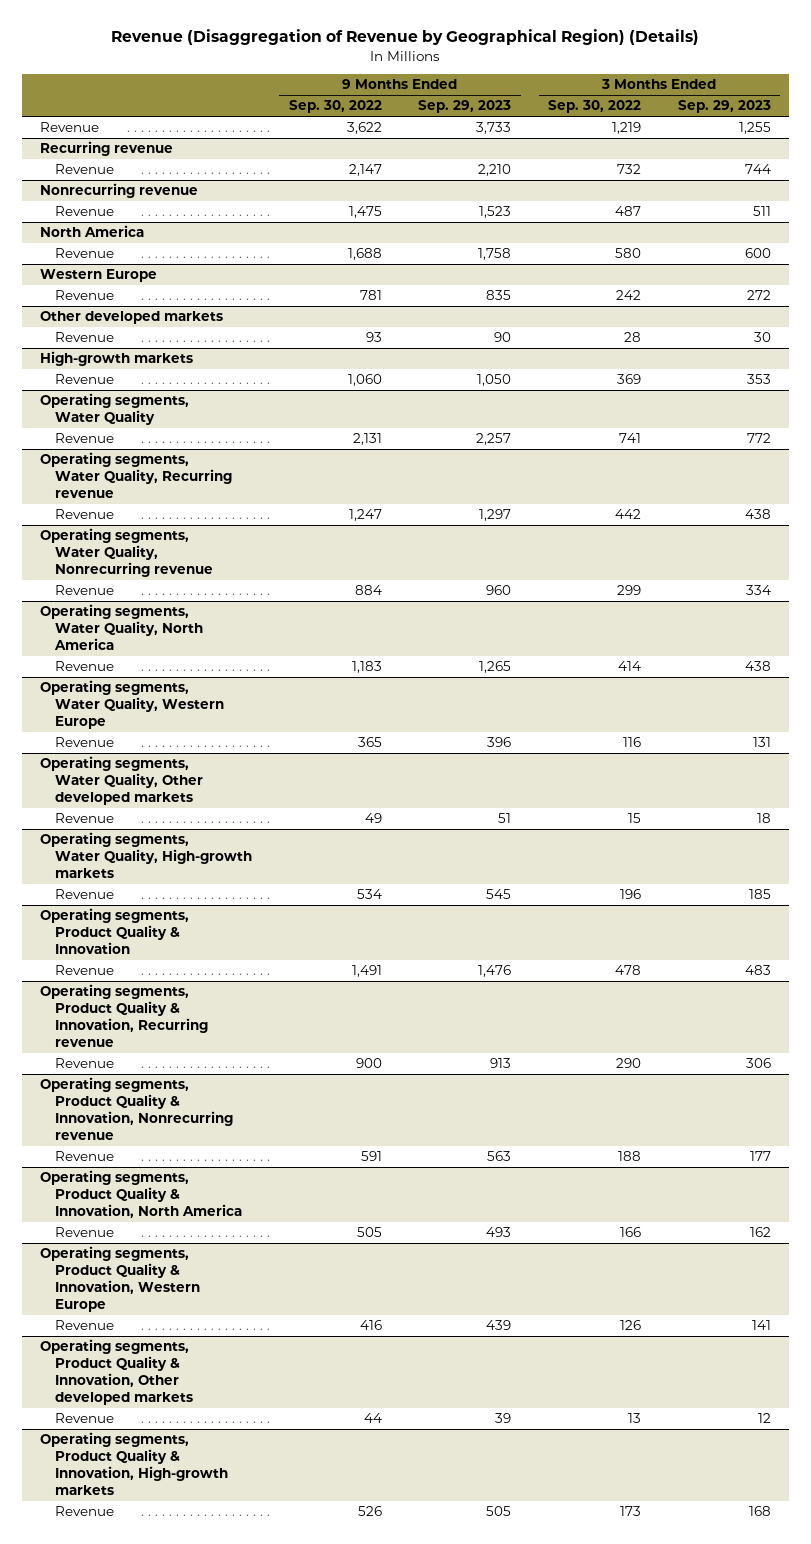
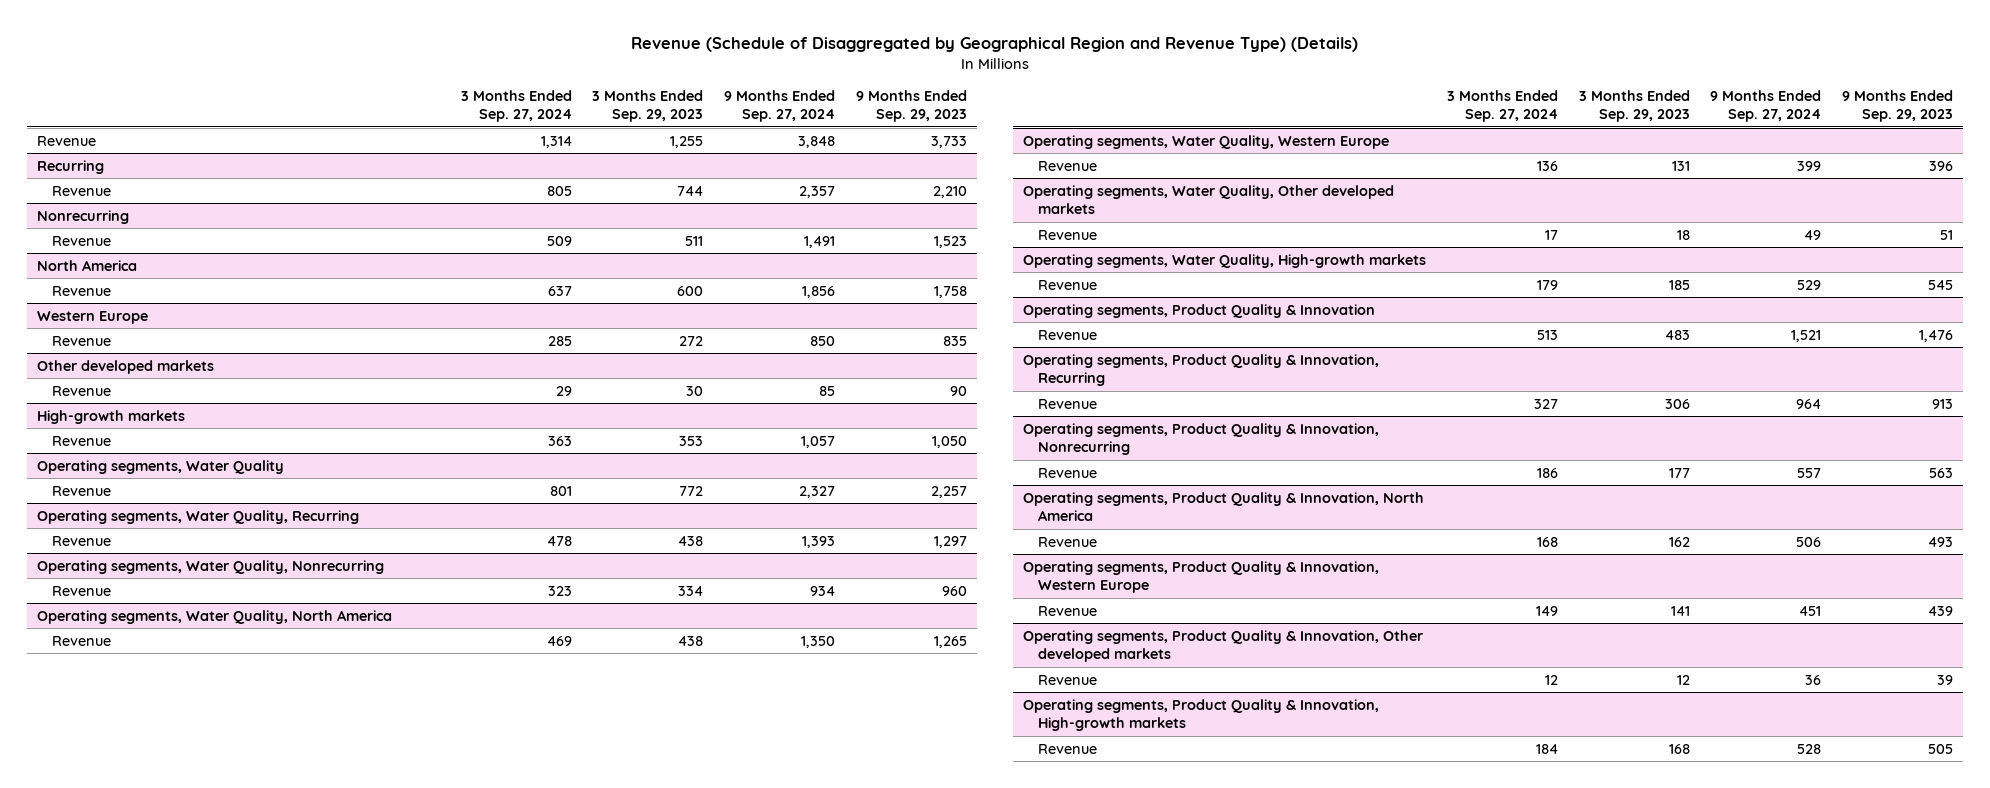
- Revenue (Disaggregation of Revenue by Geographical Region) (Details)
+ Revenue (Schedule of Disaggregated by Geographical Region and Revenue Type) (Details)
- | 9 Months Ended Sep. 30, 2022 | 9 Months Ended Sep. 29, 2023 | 3 Months Ended Sep. 30, 2022 | 3 Months Ended Sep. 29, 2023
+ | 3 Months Ended Sep. 27, 2024 | 3 Months Ended Sep. 29, 2023 | 9 Months Ended Sep. 27, 2024 | 9 Months Ended Sep. 29, 2023
- Recurring revenue
+ Recurring
- Nonrecurring revenue
+ Nonrecurring
- Operating segments, Water Quality, Recurring revenue
+ Operating segments, Water Quality, Recurring
- Operating segments, Water Quality, Nonrecurring revenue
+ Operating segments, Water Quality, Nonrecurring
- Operating segments, Product Quality & Innovation, Recurring revenue
+ Operating segments, Product Quality & Innovation, Recurring
- Operating segments, Product Quality & Innovation, Nonrecurring revenue
+ Operating segments, Product Quality & Innovation, Nonrecurring

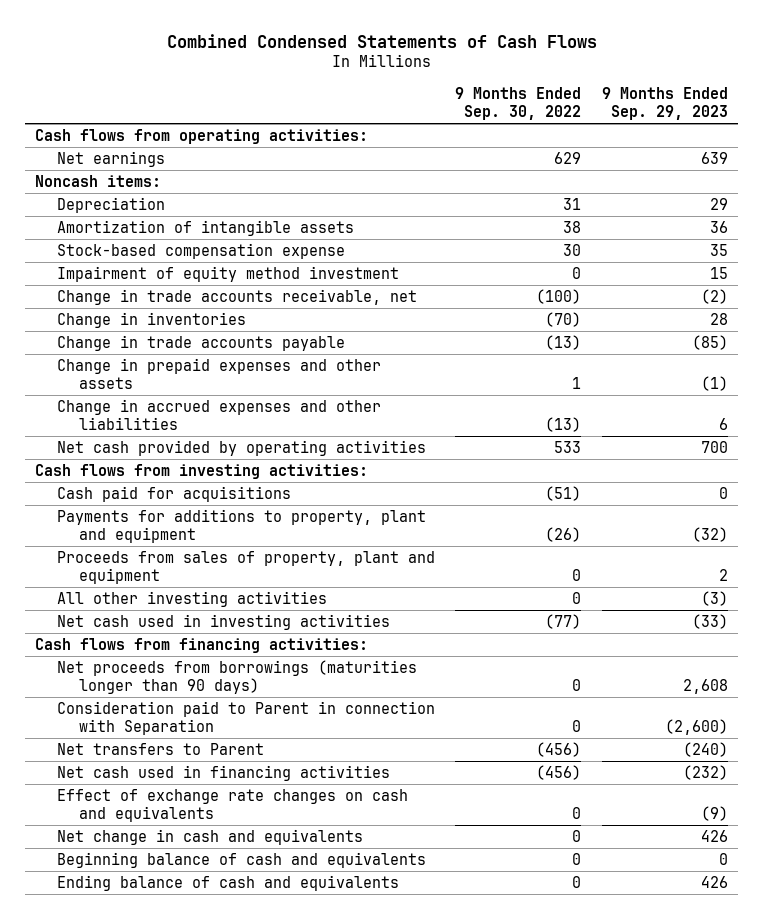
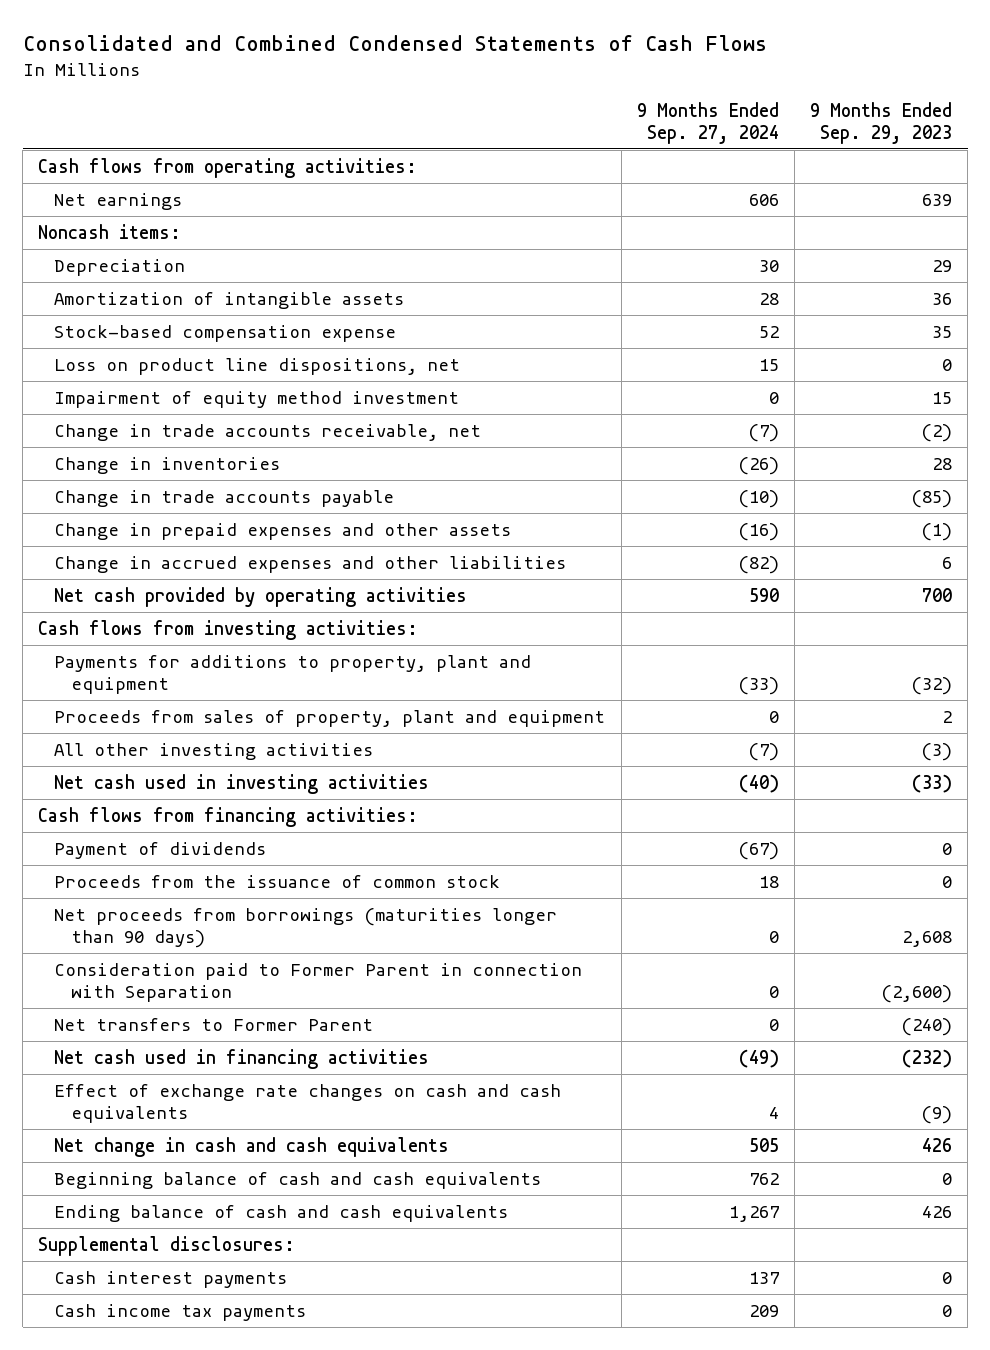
- Combined Condensed Statements of Cash Flows
+ Consolidated and Combined Condensed Statements of Cash Flows
- | 9 Months Ended Sep. 30, 2022 | 9 Months Ended Sep. 29, 2023
+ | 9 Months Ended Sep. 27, 2024 | 9 Months Ended Sep. 29, 2023
+ Loss on product line dispositions, net | 15 | 0
- Cash paid for acquisitions | (51) | 0
+ Payment of dividends | (67) | 0
+ Proceeds from the issuance of common stock | 18 | 0
- Consideration paid to Parent in connection with Separation | 0 | (2,600)
- Net transfers to Parent | (456) | (240)
+ Consideration paid to Former Parent in connection with Separation | 0 | (2,600)
+ Net transfers to Former Parent | 0 | (240)
- Effect of exchange rate changes on cash and equivalents | 0 | (9)
- Net change in cash and equivalents | 0 | 426
- Beginning balance of cash and equivalents | 0 | 0
- Ending balance of cash and equivalents | 0 | 426
+ Effect of exchange rate changes on cash and cash equivalents | 4 | (9)
+ Net change in cash and cash equivalents | 505 | 426
+ Beginning balance of cash and cash equivalents | 762 | 0
+ Ending balance of cash and cash equivalents | 1,267 | 426
+ Supplemental disclosures:
+ Cash interest payments | 137 | 0
+ Cash income tax payments | 209 | 0

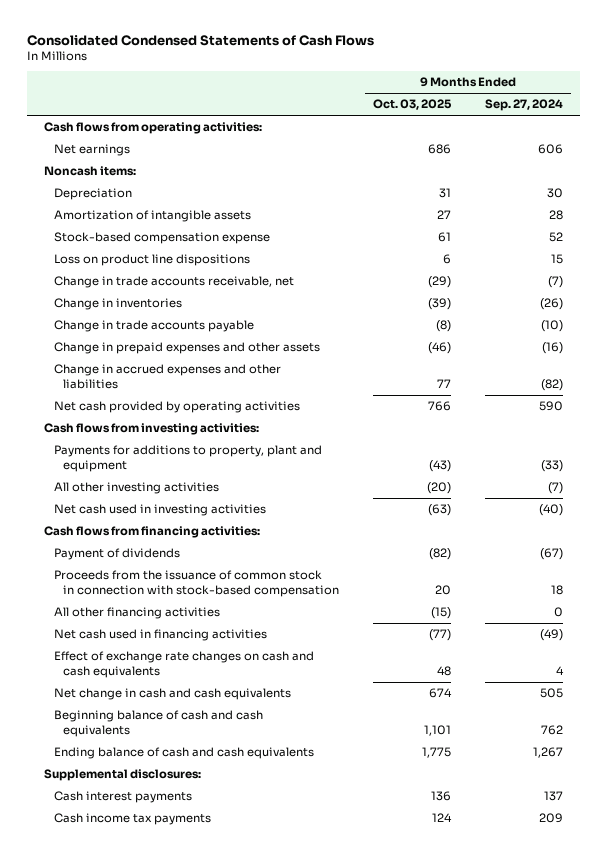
- Consolidated and Combined Condensed Statements of Cash Flows
+ Consolidated Condensed Statements of Cash Flows
- | 9 Months Ended Sep. 27, 2024 | 9 Months Ended Sep. 29, 2023
+ | 9 Months Ended Oct. 03, 2025 | 9 Months Ended Sep. 27, 2024
- Loss on product line dispositions, net | 15 | 0
- Impairment of equity method investment | 0 | 15
+ Loss on product line dispositions | 6 | 15
- Proceeds from sales of property, plant and equipment | 0 | 2
- Proceeds from the issuance of common stock | 18 | 0
- Net proceeds from borrowings (maturities longer than 90 days) | 0 | 2,608
- Consideration paid to Former Parent in connection with Separation | 0 | (2,600)
- Net transfers to Former Parent | 0 | (240)
+ Proceeds from the issuance of common stock in connection with stock-based compensation | 20 | 18
+ All other financing activities | (15) | 0

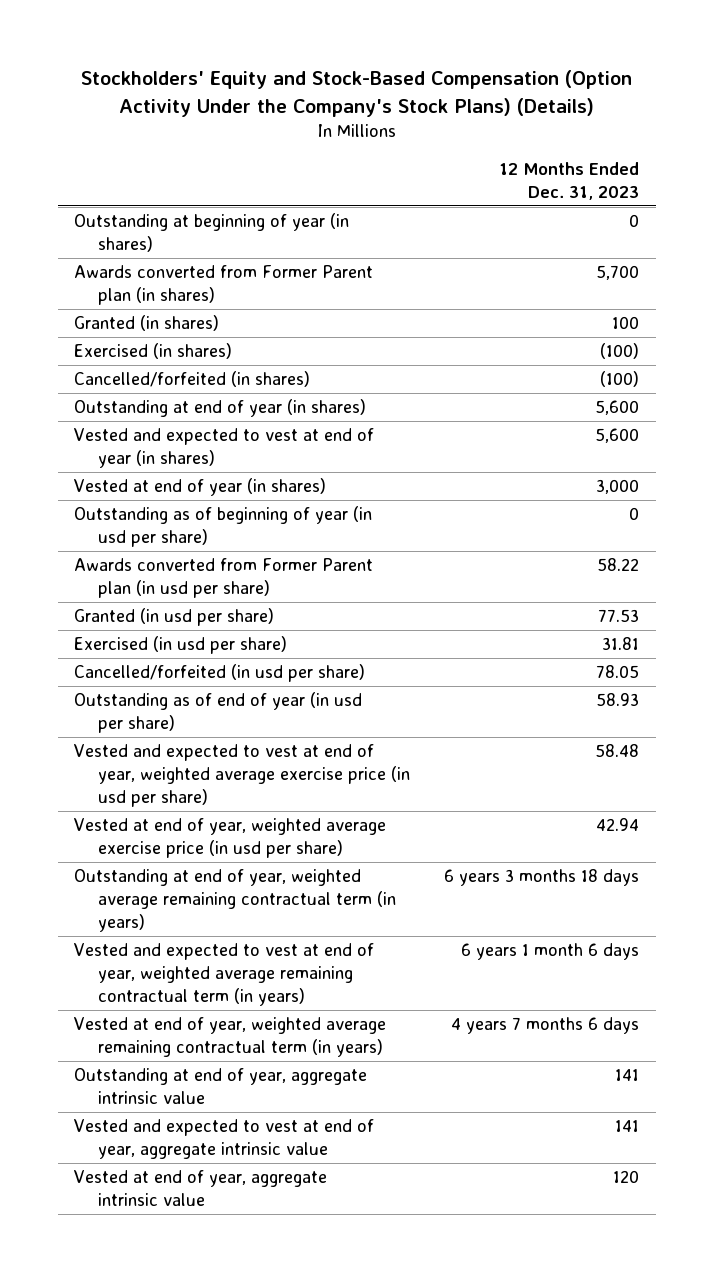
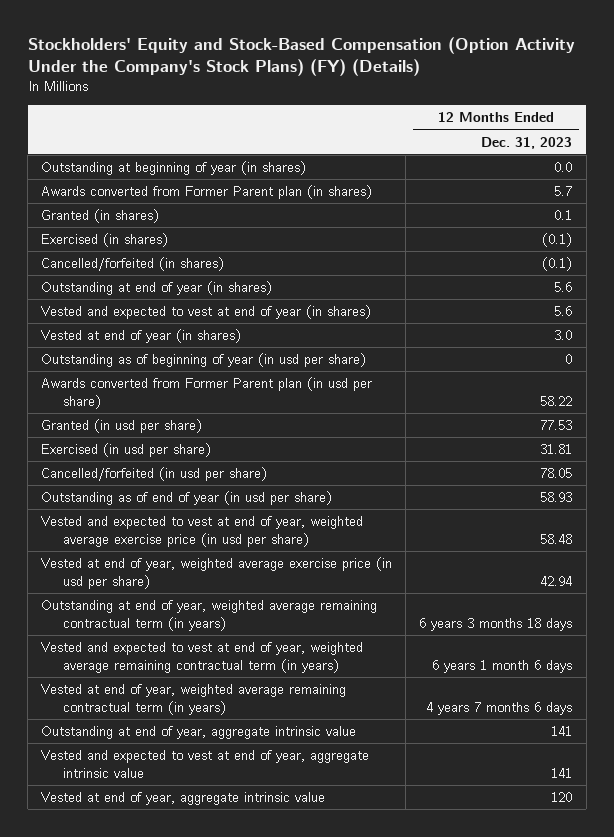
- Stockholders' Equity and Stock-Based Compensation (Option Activity Under the Company's Stock Plans) (Details)
+ Stockholders' Equity and Stock-Based Compensation (Option Activity Under the Company's Stock Plans) (FY) (Details)
- Outstanding at beginning of year (in shares) | 0
- Awards converted from Former Parent plan (in shares) | 5,700
- Granted (in shares) | 100
- Exercised (in shares) | (100)
- Cancelled/forfeited (in shares) | (100)
- Outstanding at end of year (in shares) | 5,600
- Vested and expected to vest at end of year (in shares) | 5,600
- Vested at end of year (in shares) | 3,000
+ Outstanding at beginning of year (in shares) | 0.0
+ Awards converted from Former Parent plan (in shares) | 5.7
+ Granted (in shares) | 0.1
+ Exercised (in shares) | (0.1)
+ Cancelled/forfeited (in shares) | (0.1)
+ Outstanding at end of year (in shares) | 5.6
+ Vested and expected to vest at end of year (in shares) | 5.6
+ Vested at end of year (in shares) | 3.0

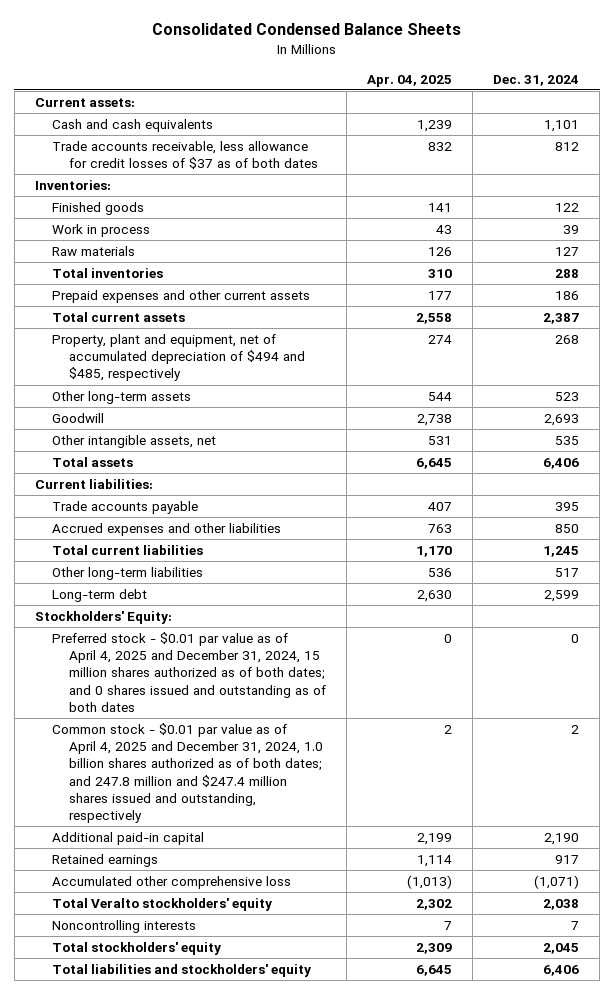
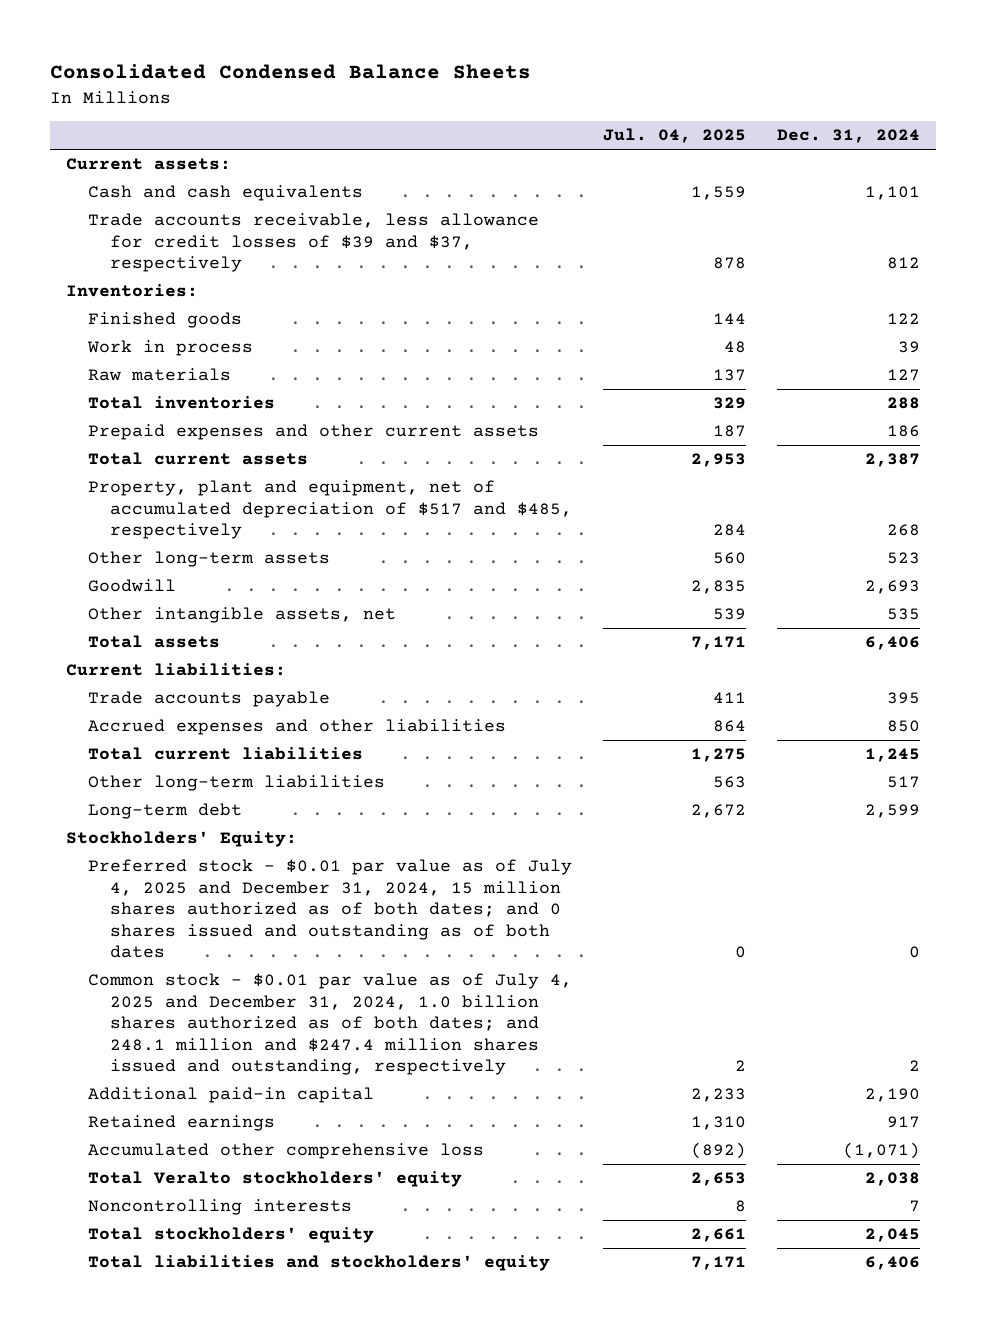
- | Apr. 04, 2025 | Dec. 31, 2024
+ | Jul. 04, 2025 | Dec. 31, 2024
- Trade accounts receivable, less allowance for credit losses of $37 as of both dates | 832 | 812
+ Trade accounts receivable, less allowance for credit losses of $39 and $37, respectively | 878 | 812
- Property, plant and equipment, net of accumulated depreciation of $494 and $485, respectively | 274 | 268
+ Property, plant and equipment, net of accumulated depreciation of $517 and $485, respectively | 284 | 268
- Preferred stock - $0.01 par value as of April 4, 2025 and December 31, 2024, 15 million shares authorized as of both dates; and 0 shares issued and outstanding as of both dates | 0 | 0
- Common stock - $0.01 par value as of April 4, 2025 and December 31, 2024, 1.0 billion shares authorized as of both dates; and 247.8 million and $247.4 million shares issued and outstanding, respectively | 2 | 2
+ Preferred stock - $0.01 par value as of July 4, 2025 and December 31, 2024, 15 million shares authorized as of both dates; and 0 shares issued and outstanding as of both dates | 0 | 0
+ Common stock - $0.01 par value as of July 4, 2025 and December 31, 2024, 1.0 billion shares authorized as of both dates; and 248.1 million and $247.4 million shares issued and outstanding, respectively | 2 | 2

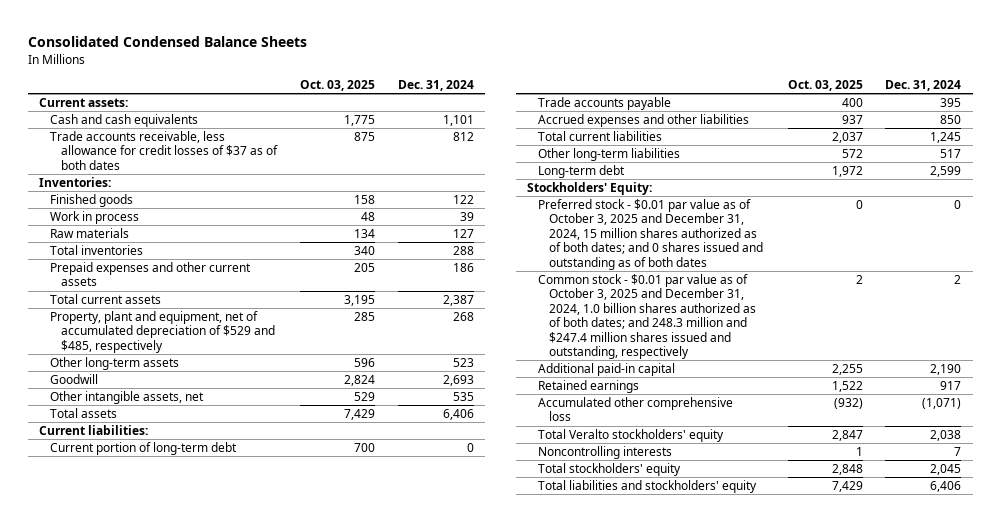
- | Jul. 04, 2025 | Dec. 31, 2024
+ | Oct. 03, 2025 | Dec. 31, 2024
- Trade accounts receivable, less allowance for credit losses of $39 and $37, respectively | 878 | 812
+ Trade accounts receivable, less allowance for credit losses of $37 as of both dates | 875 | 812
- Property, plant and equipment, net of accumulated depreciation of $517 and $485, respectively | 284 | 268
+ Property, plant and equipment, net of accumulated depreciation of $529 and $485, respectively | 285 | 268
+ Current portion of long-term debt | 700 | 0
- Preferred stock - $0.01 par value as of July 4, 2025 and December 31, 2024, 15 million shares authorized as of both dates; and 0 shares issued and outstanding as of both dates | 0 | 0
- Common stock - $0.01 par value as of July 4, 2025 and December 31, 2024, 1.0 billion shares authorized as of both dates; and 248.1 million and $247.4 million shares issued and outstanding, respectively | 2 | 2
+ Preferred stock - $0.01 par value as of October 3, 2025 and December 31, 2024, 15 million shares authorized as of both dates; and 0 shares issued and outstanding as of both dates | 0 | 0
+ Common stock - $0.01 par value as of October 3, 2025 and December 31, 2024, 1.0 billion shares authorized as of both dates; and 248.3 million and $247.4 million shares issued and outstanding, respectively | 2 | 2

